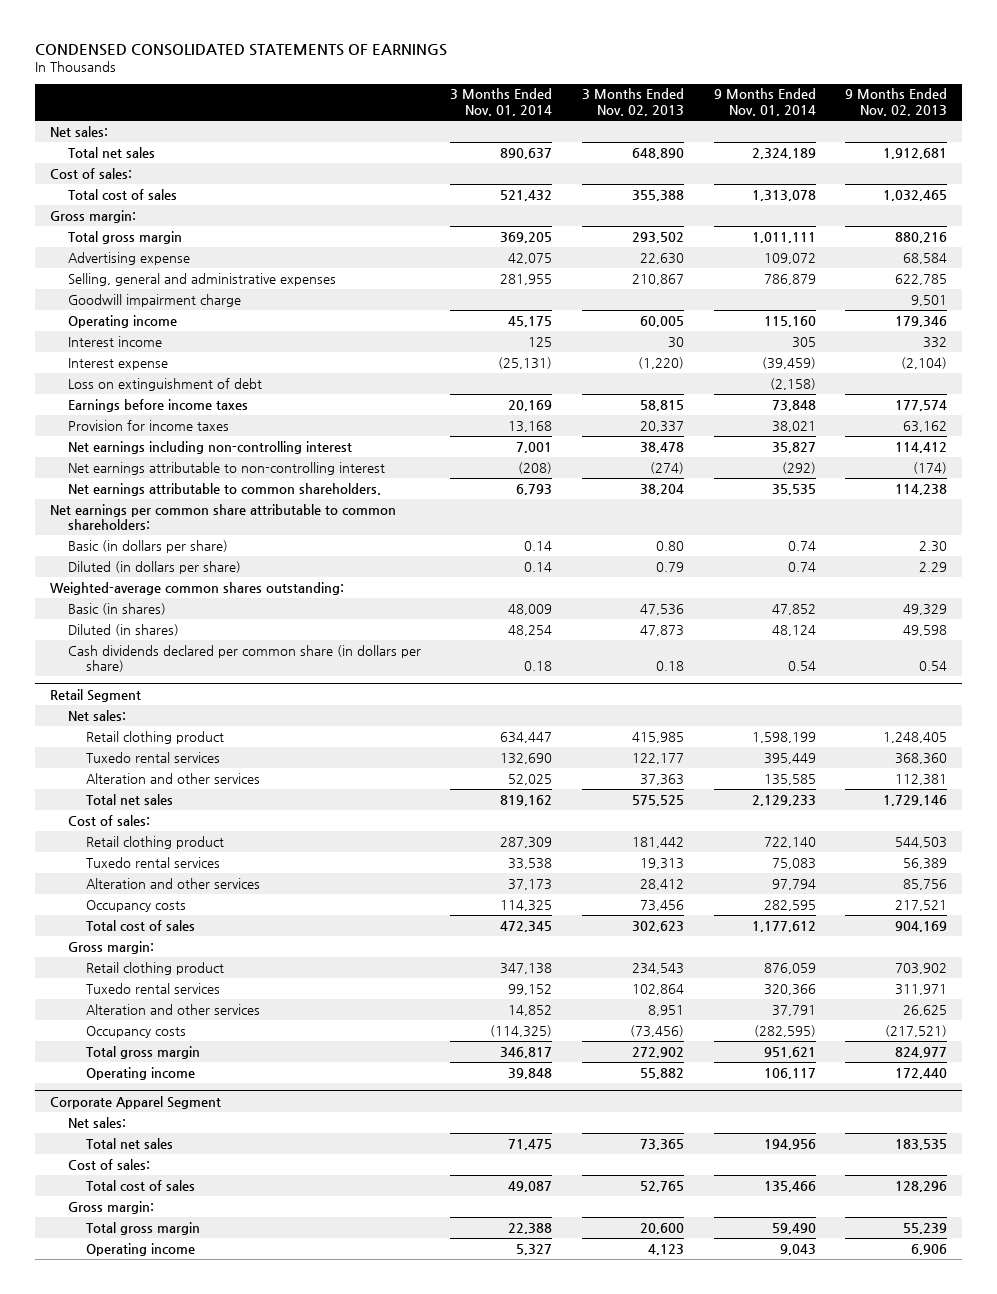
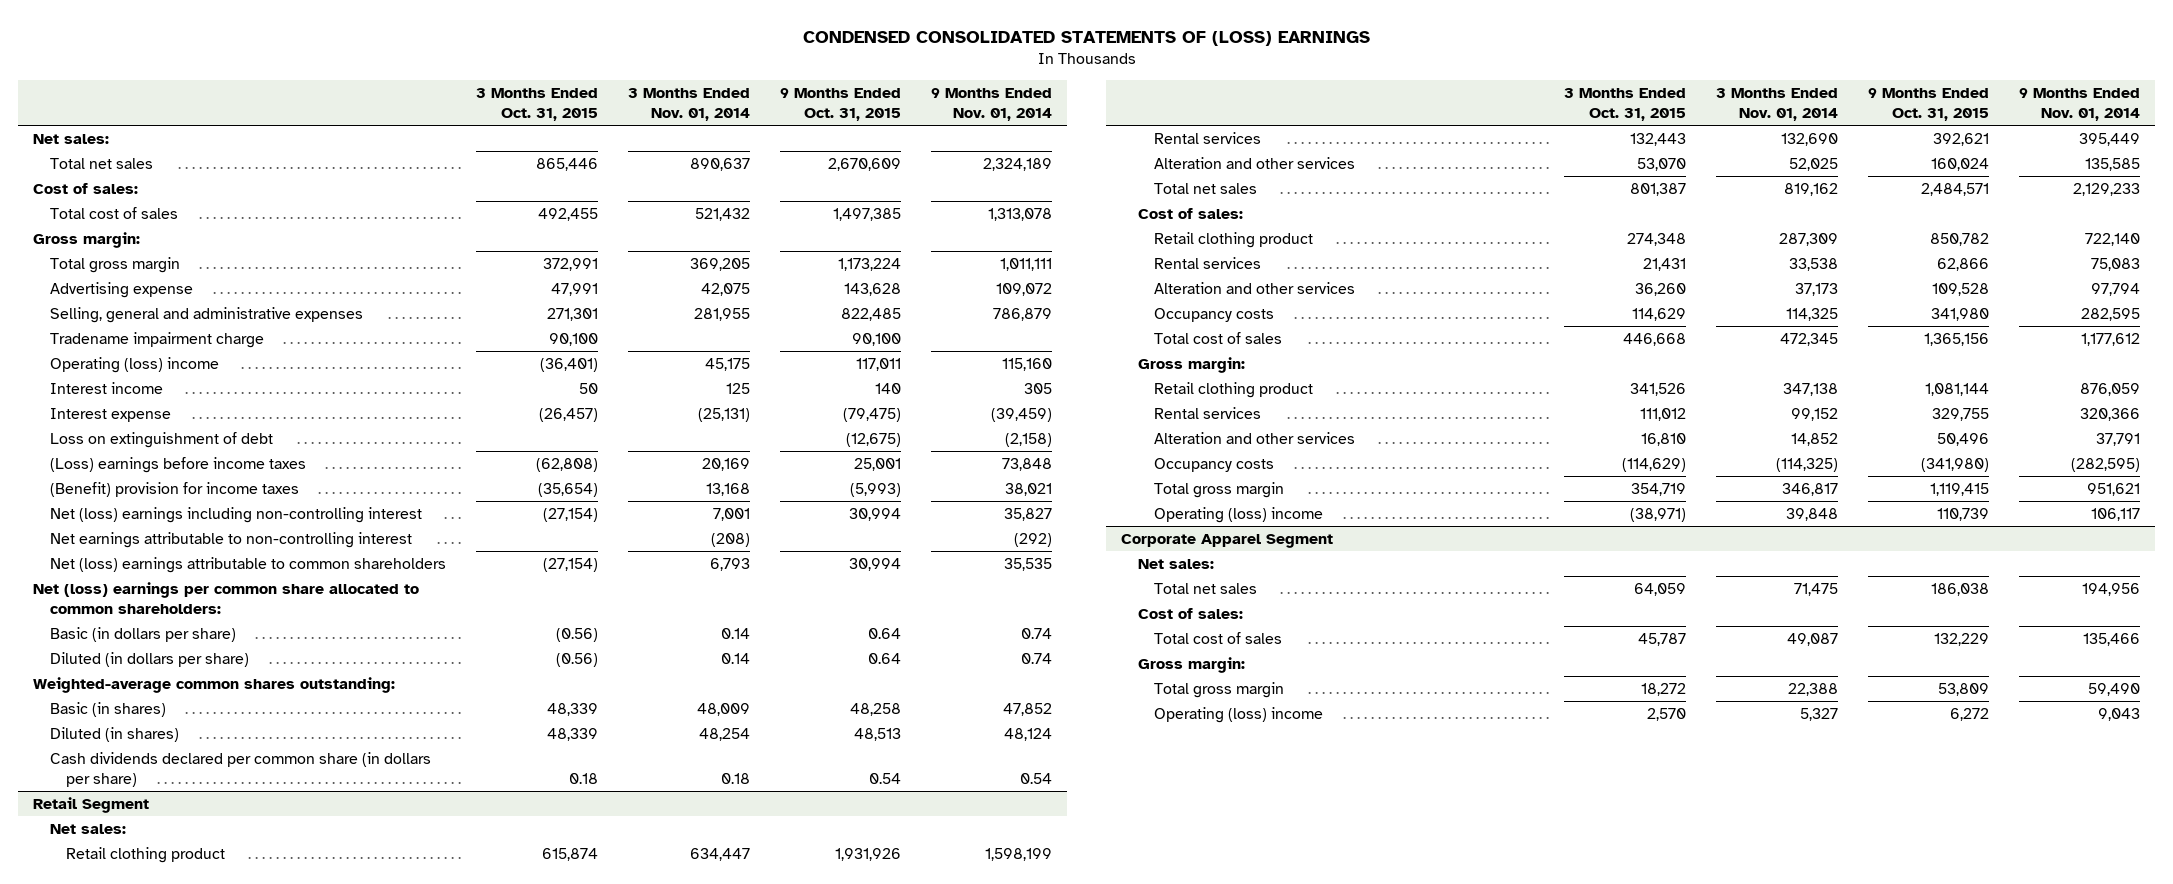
- CONDENSED CONSOLIDATED STATEMENTS OF EARNINGS
+ CONDENSED CONSOLIDATED STATEMENTS OF (LOSS) EARNINGS
- | 3 Months Ended Nov. 01, 2014 | 3 Months Ended Nov. 02, 2013 | 9 Months Ended Nov. 01, 2014 | 9 Months Ended Nov. 02, 2013
+ | 3 Months Ended Oct. 31, 2015 | 3 Months Ended Nov. 01, 2014 | 9 Months Ended Oct. 31, 2015 | 9 Months Ended Nov. 01, 2014
- Goodwill impairment charge | | | | 9,501
- Operating income | 45,175 | 60,005 | 115,160 | 179,346
+ Tradename impairment charge | 90,100 | | 90,100 |
+ Operating (loss) income | (36,401) | 45,175 | 117,011 | 115,160
- Earnings before income taxes | 20,169 | 58,815 | 73,848 | 177,574
- Provision for income taxes | 13,168 | 20,337 | 38,021 | 63,162
- Net earnings including non-controlling interest | 7,001 | 38,478 | 35,827 | 114,412
+ (Loss) earnings before income taxes | (62,808) | 20,169 | 25,001 | 73,848
+ (Benefit) provision for income taxes | (35,654) | 13,168 | (5,993) | 38,021
+ Net (loss) earnings including non-controlling interest | (27,154) | 7,001 | 30,994 | 35,827
- Net earnings attributable to common shareholders. | 6,793 | 38,204 | 35,535 | 114,238
- Net earnings per common share attributable to common shareholders:
+ Net (loss) earnings attributable to common shareholders | (27,154) | 6,793 | 30,994 | 35,535
+ Net (loss) earnings per common share allocated to common shareholders:
@ Retail Segment
- Tuxedo rental services | 132,690 | 122,177 | 395,449 | 368,360
+ Rental services | 132,443 | 132,690 | 392,621 | 395,449
- Tuxedo rental services | 33,538 | 19,313 | 75,083 | 56,389
+ Rental services | 21,431 | 33,538 | 62,866 | 75,083
- Tuxedo rental services | 99,152 | 102,864 | 320,366 | 311,971
+ Rental services | 111,012 | 99,152 | 329,755 | 320,366
- Operating income | 39,848 | 55,882 | 106,117 | 172,440
+ Operating (loss) income | (38,971) | 39,848 | 110,739 | 106,117
@ Corporate Apparel Segment
- Operating income | 5,327 | 4,123 | 9,043 | 6,906
+ Operating (loss) income | 2,570 | 5,327 | 6,272 | 9,043

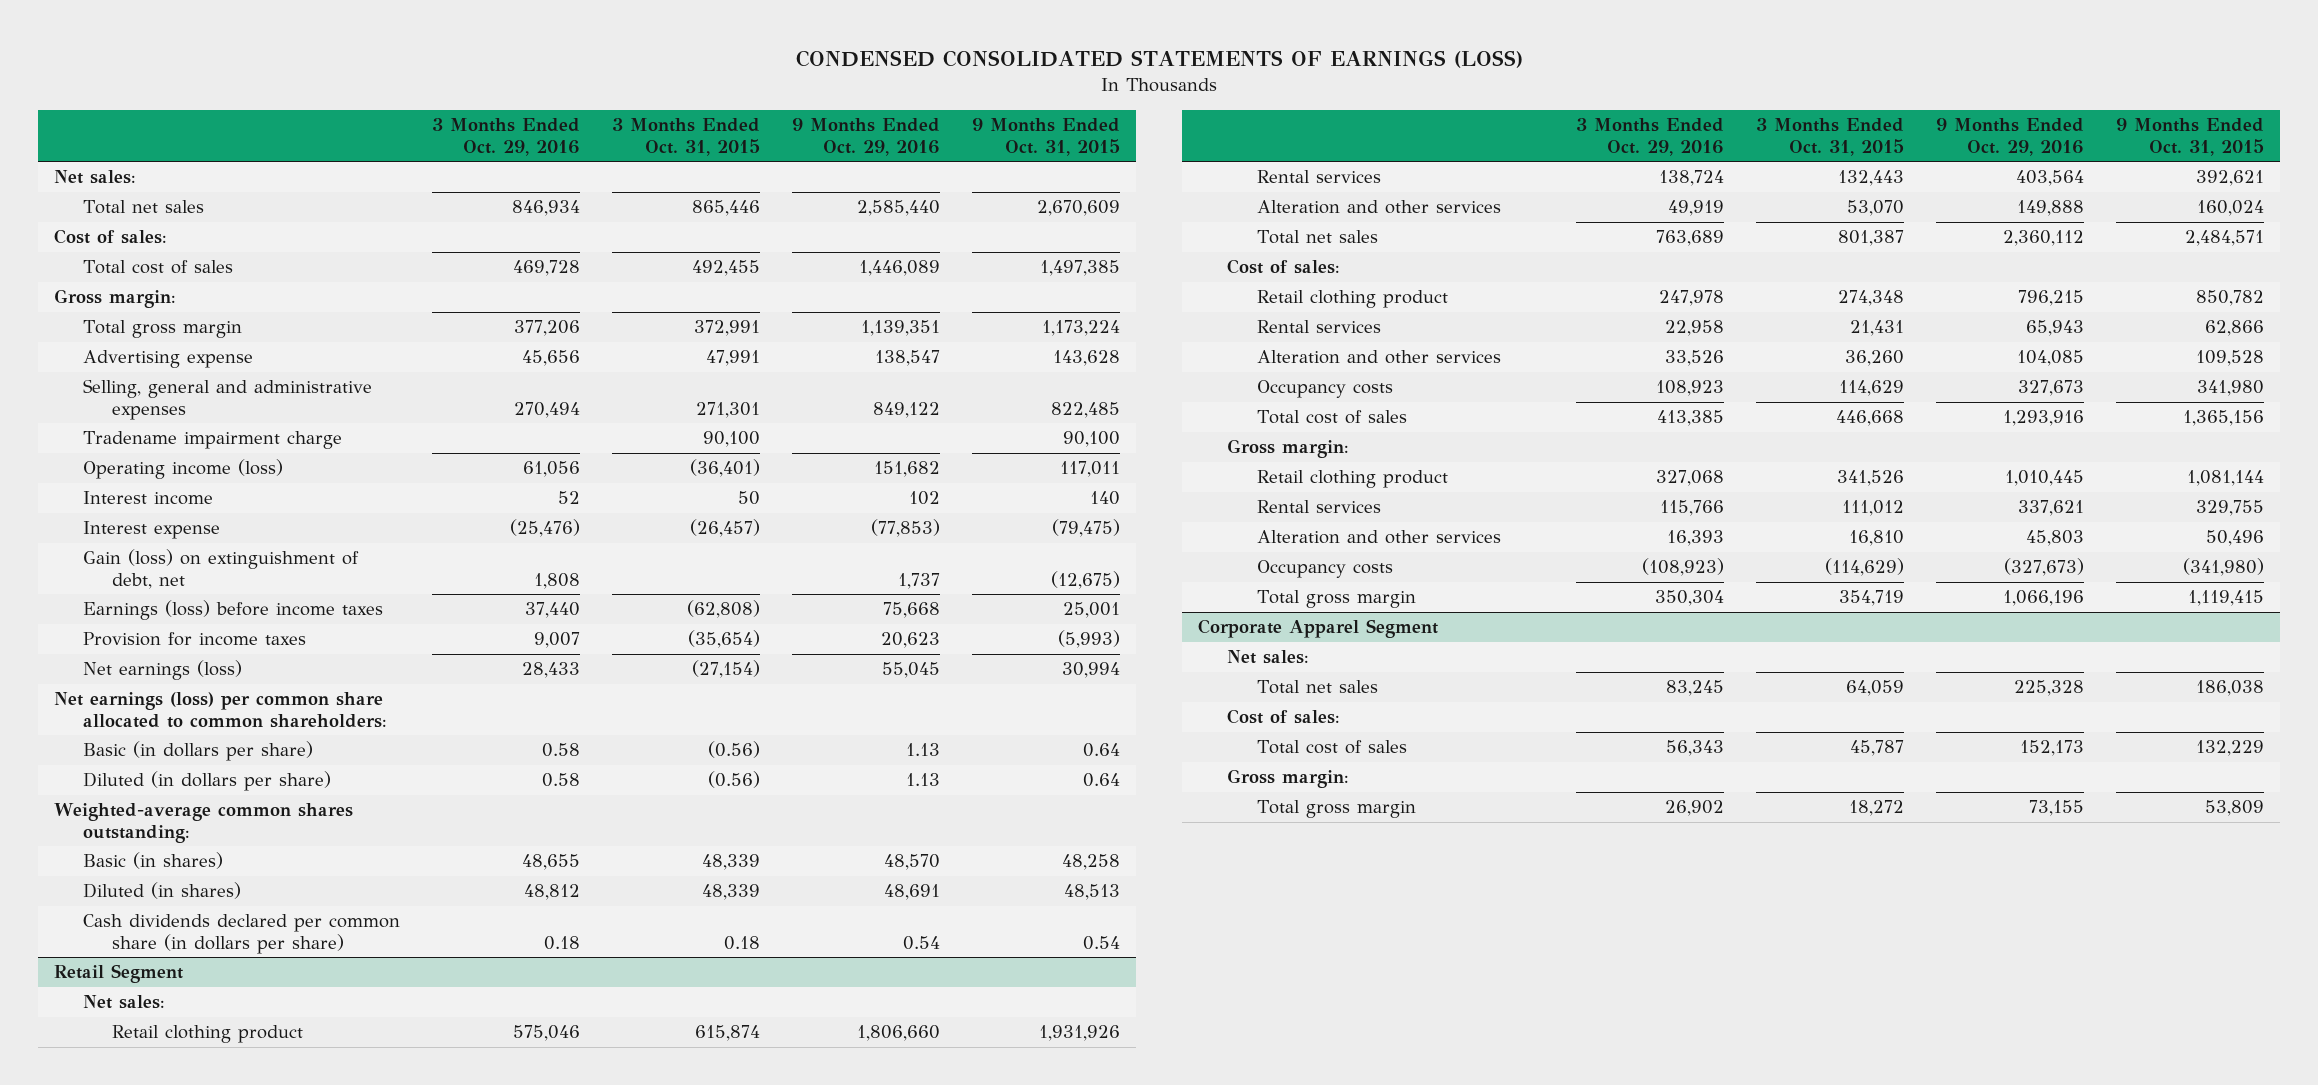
- CONDENSED CONSOLIDATED STATEMENTS OF (LOSS) EARNINGS
+ CONDENSED CONSOLIDATED STATEMENTS OF EARNINGS (LOSS)
- | 3 Months Ended Oct. 31, 2015 | 3 Months Ended Nov. 01, 2014 | 9 Months Ended Oct. 31, 2015 | 9 Months Ended Nov. 01, 2014
+ | 3 Months Ended Oct. 29, 2016 | 3 Months Ended Oct. 31, 2015 | 9 Months Ended Oct. 29, 2016 | 9 Months Ended Oct. 31, 2015
- Operating (loss) income | (36,401) | 45,175 | 117,011 | 115,160
+ Operating income (loss) | 61,056 | (36,401) | 151,682 | 117,011
- Loss on extinguishment of debt | | | (12,675) | (2,158)
- (Loss) earnings before income taxes | (62,808) | 20,169 | 25,001 | 73,848
- (Benefit) provision for income taxes | (35,654) | 13,168 | (5,993) | 38,021
- Net (loss) earnings including non-controlling interest | (27,154) | 7,001 | 30,994 | 35,827
- Net earnings attributable to non-controlling interest | | (208) | | (292)
- Net (loss) earnings attributable to common shareholders | (27,154) | 6,793 | 30,994 | 35,535
- Net (loss) earnings per common share allocated to common shareholders:
+ Gain (loss) on extinguishment of debt, net | 1,808 | | 1,737 | (12,675)
+ Earnings (loss) before income taxes | 37,440 | (62,808) | 75,668 | 25,001
+ Provision for income taxes | 9,007 | (35,654) | 20,623 | (5,993)
+ Net earnings (loss) | 28,433 | (27,154) | 55,045 | 30,994
+ Net earnings (loss) per common share allocated to common shareholders:
@ Retail Segment
- Operating (loss) income | (38,971) | 39,848 | 110,739 | 106,117
@ Corporate Apparel Segment
- Operating (loss) income | 2,570 | 5,327 | 6,272 | 9,043

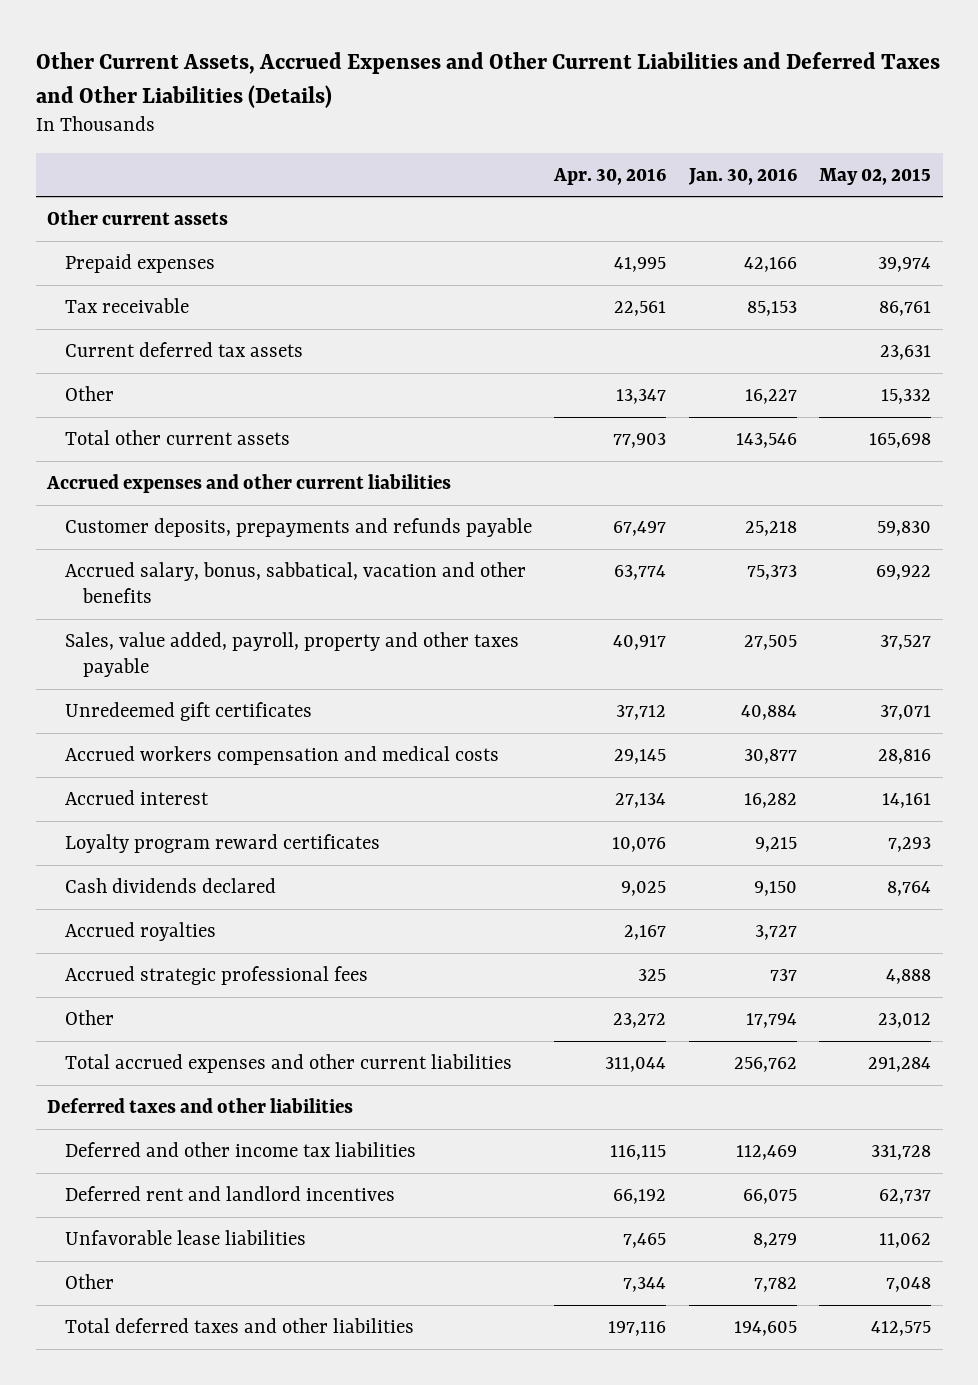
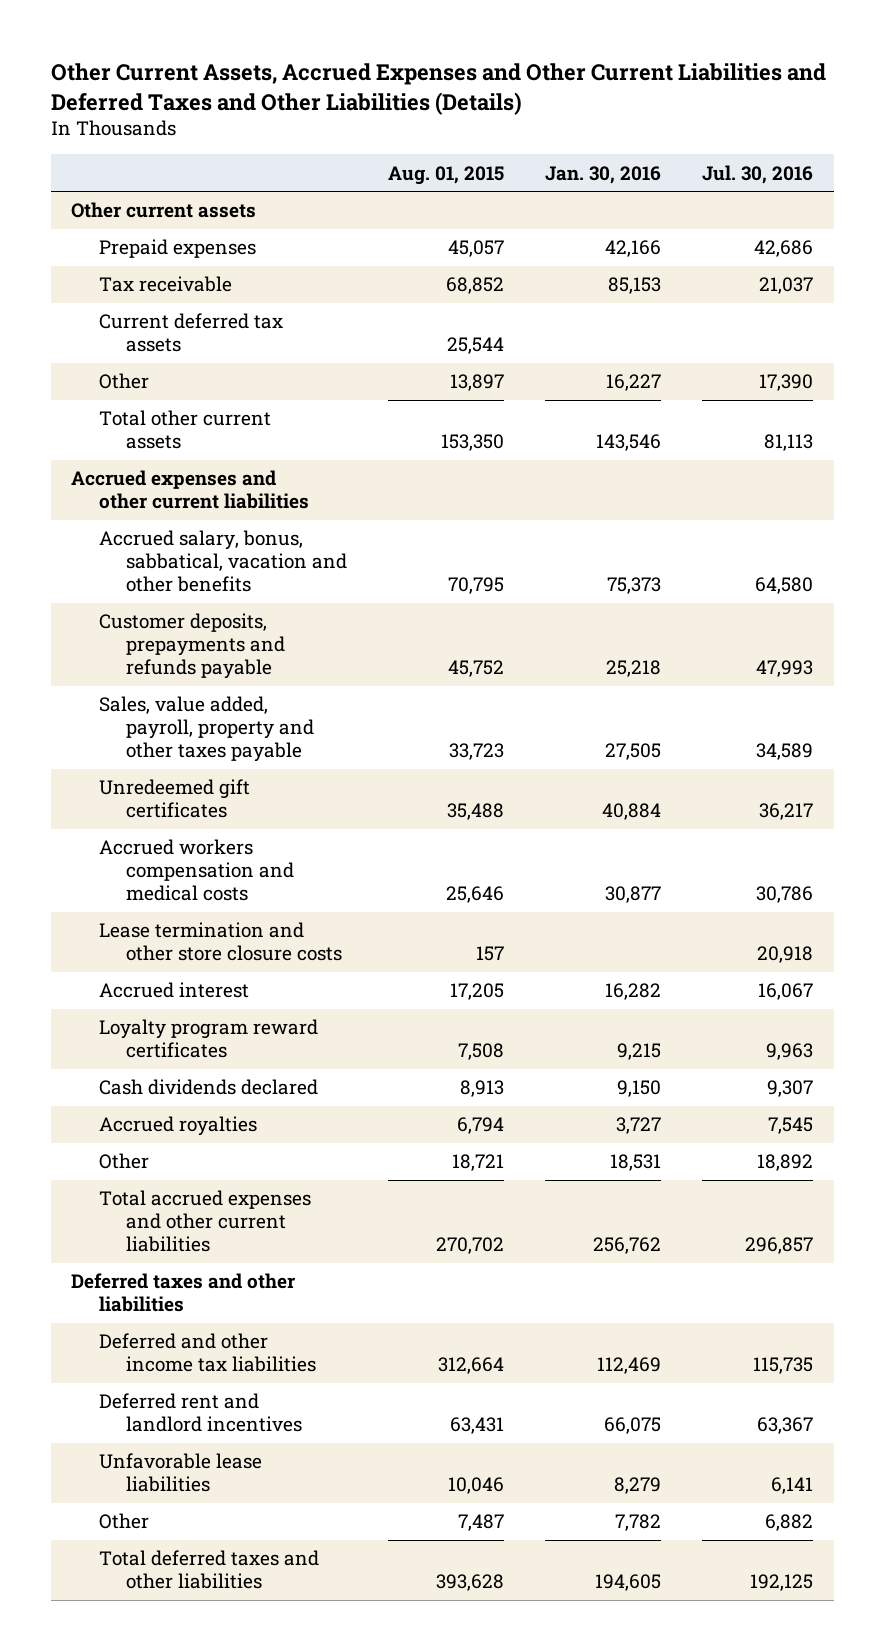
- | Apr. 30, 2016 | Jan. 30, 2016 | May 02, 2015
+ | Aug. 01, 2015 | Jan. 30, 2016 | Jul. 30, 2016
moved down: Customer deposits, prepayments and refunds payable | 45,752 | 25,218 | 47,993
+ Lease termination and other store closure costs | 157 | | 20,918
- Accrued strategic professional fees | 325 | 737 | 4,888
- Other | 23,272 | 17,794 | 23,012
+ Other | 18,721 | 18,531 | 18,892

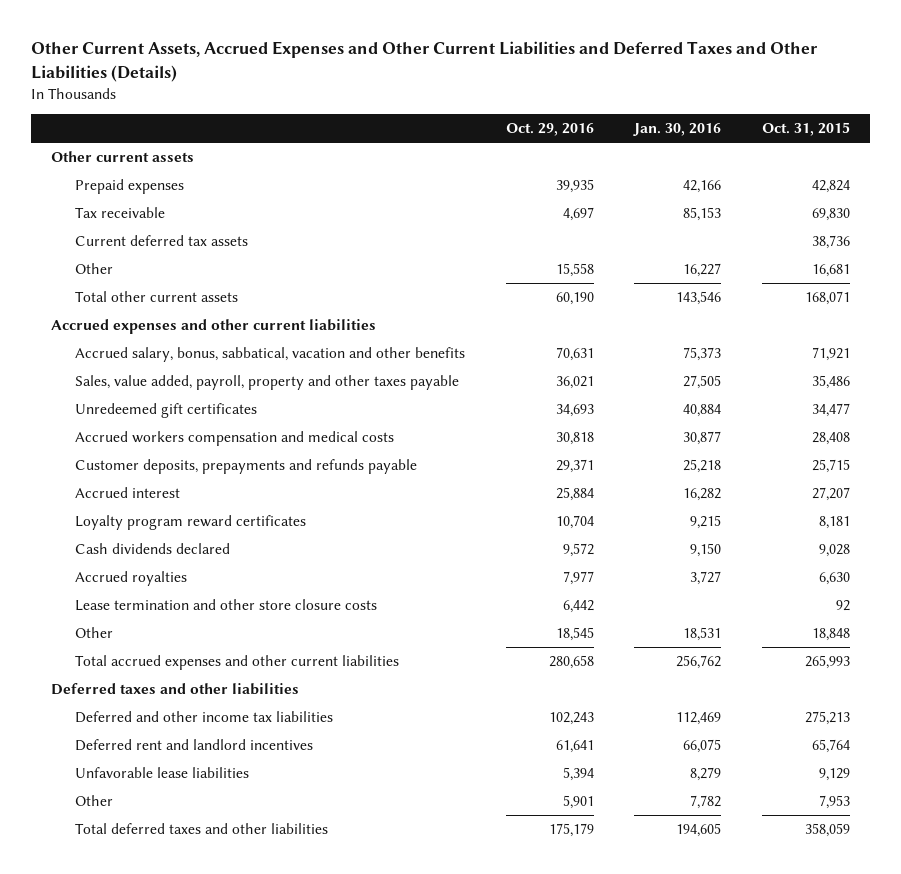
- | Aug. 01, 2015 | Jan. 30, 2016 | Jul. 30, 2016
+ | Oct. 29, 2016 | Jan. 30, 2016 | Oct. 31, 2015
moved down: Customer deposits, prepayments and refunds payable | 29,371 | 25,218 | 25,715
moved down: Lease termination and other store closure costs | 6,442 | | 92

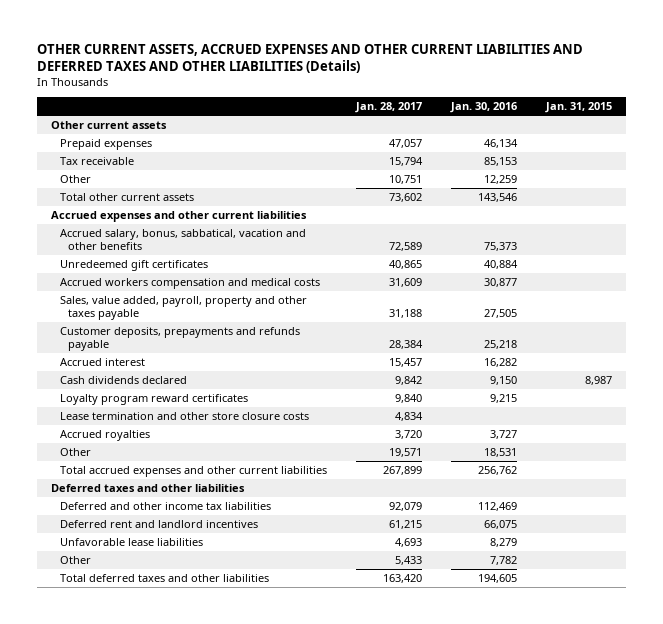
- Other Current Assets, Accrued Expenses and Other Current Liabilities and Deferred Taxes and Other Liabilities (Details)
+ OTHER CURRENT ASSETS, ACCRUED EXPENSES AND OTHER CURRENT LIABILITIES AND DEFERRED TAXES AND OTHER LIABILITIES (Details)
- | Oct. 29, 2016 | Jan. 30, 2016 | Oct. 31, 2015
+ | Jan. 28, 2017 | Jan. 30, 2016 | Jan. 31, 2015
- Prepaid expenses | 39,935 | 42,166 | 42,824
+ Prepaid expenses | 47,057 | 46,134 |
- Current deferred tax assets | | | 38,736
- Other | 15,558 | 16,227 | 16,681
+ Other | 10,751 | 12,259 |
moved down: Sales, value added, payroll, property and other taxes payable | 31,188 | 27,505 |
moved down: Loyalty program reward certificates | 9,840 | 9,215 |
moved down: Accrued royalties | 3,720 | 3,727 |

